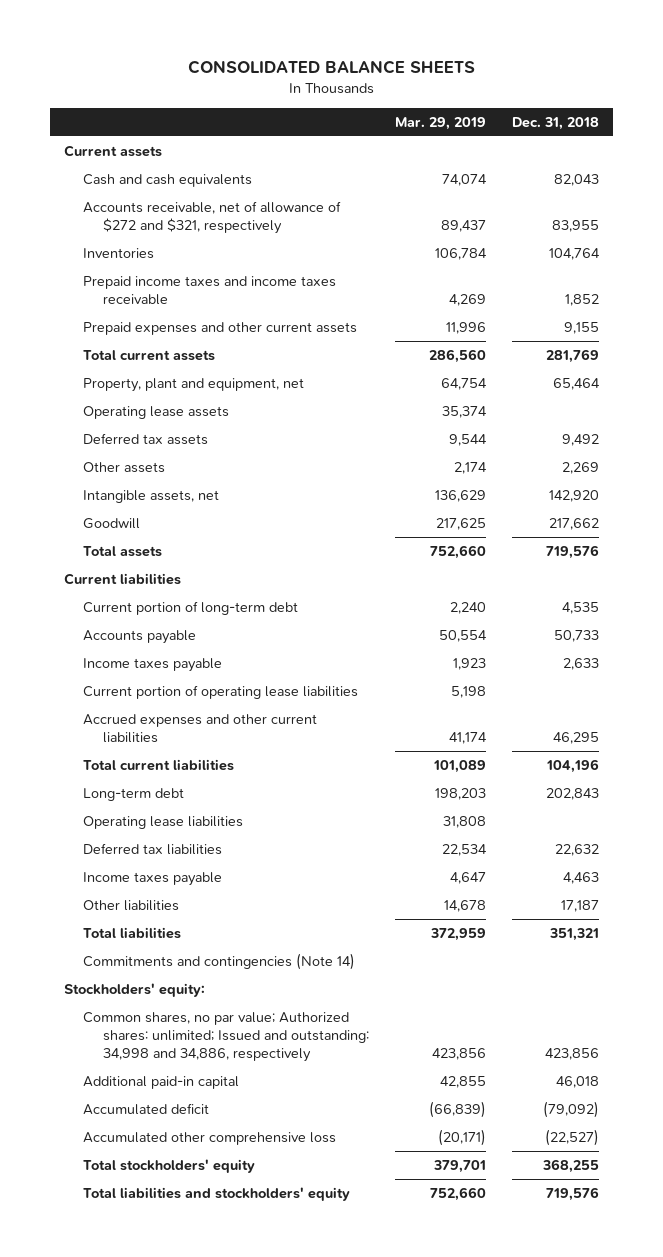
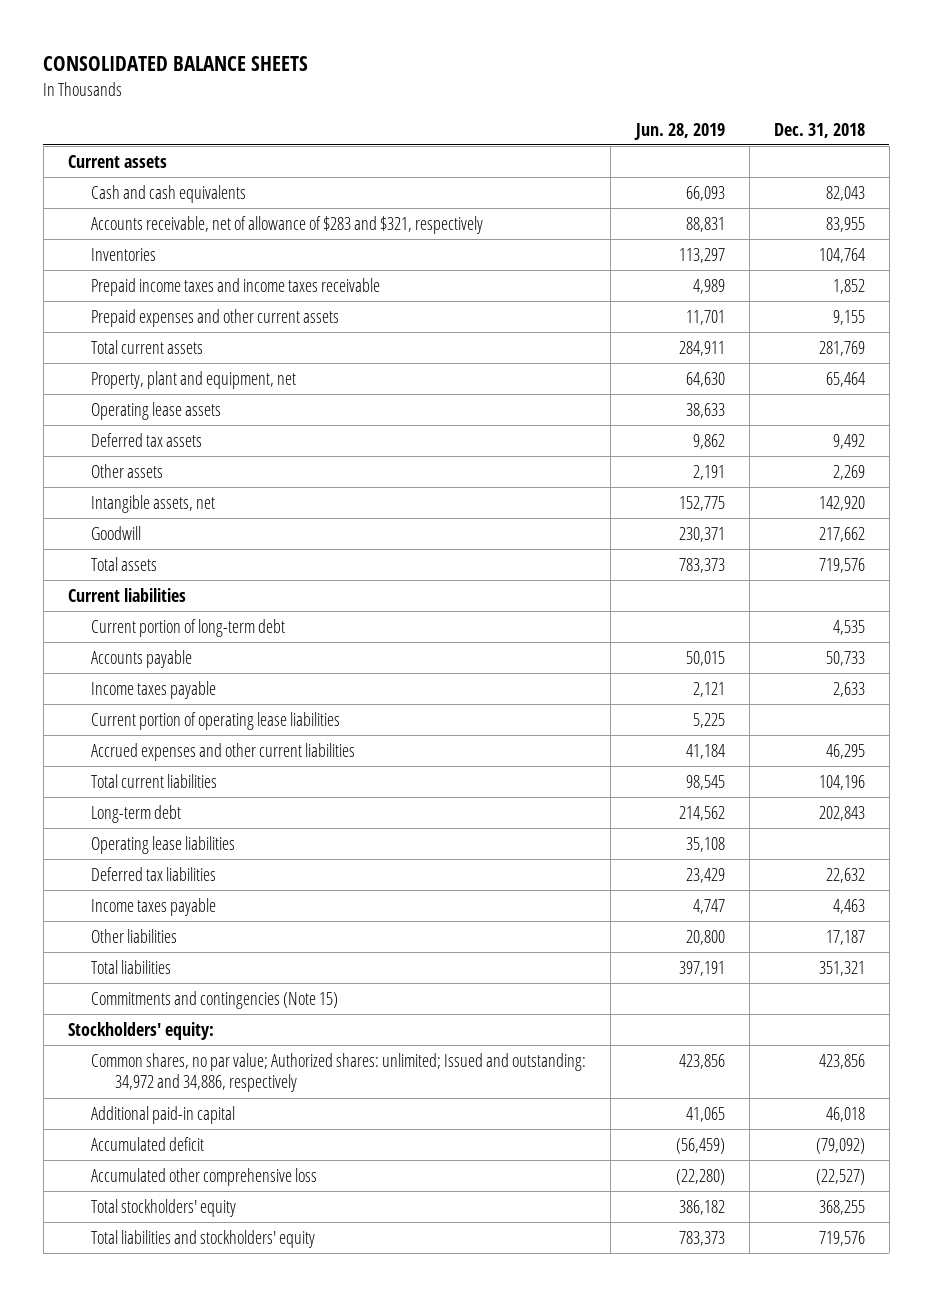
- | Mar. 29, 2019 | Dec. 31, 2018
+ | Jun. 28, 2019 | Dec. 31, 2018
- Accounts receivable, net of allowance of $272 and $321, respectively | 89,437 | 83,955
+ Accounts receivable, net of allowance of $283 and $321, respectively | 88,831 | 83,955
- Commitments and contingencies (Note 14)
+ Commitments and contingencies (Note 15)
- Common shares, no par value; Authorized shares: unlimited; Issued and outstanding: 34,998 and 34,886, respectively | 423,856 | 423,856
+ Common shares, no par value; Authorized shares: unlimited; Issued and outstanding: 34,972 and 34,886, respectively | 423,856 | 423,856

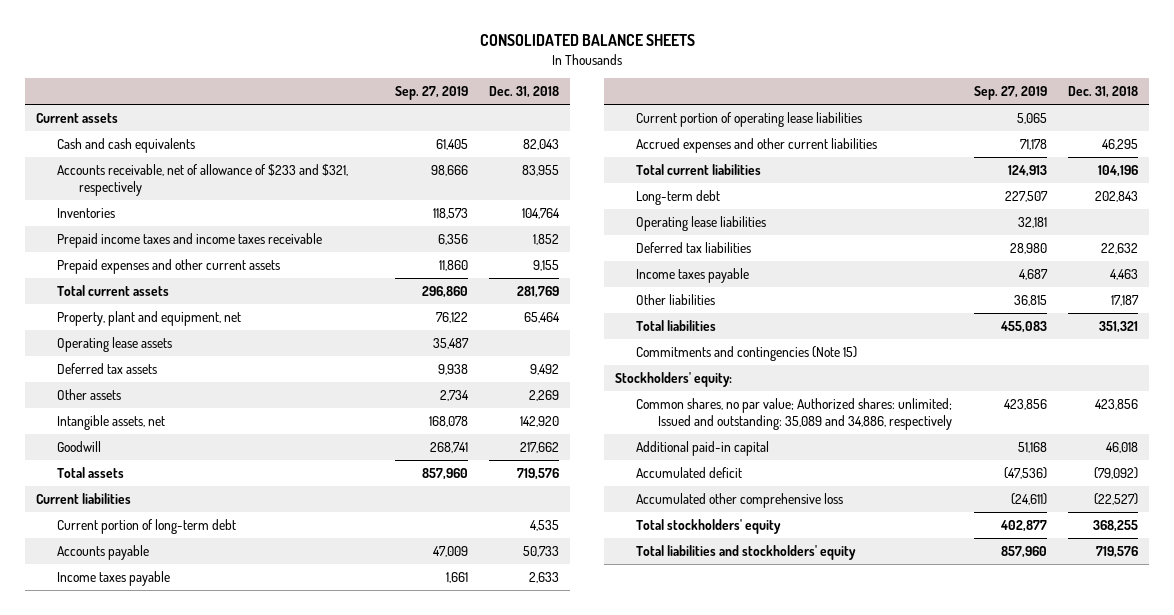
- | Jun. 28, 2019 | Dec. 31, 2018
+ | Sep. 27, 2019 | Dec. 31, 2018
- Accounts receivable, net of allowance of $283 and $321, respectively | 88,831 | 83,955
+ Accounts receivable, net of allowance of $233 and $321, respectively | 98,666 | 83,955
- Common shares, no par value; Authorized shares: unlimited; Issued and outstanding: 34,972 and 34,886, respectively | 423,856 | 423,856
+ Common shares, no par value; Authorized shares: unlimited; Issued and outstanding: 35,089 and 34,886, respectively | 423,856 | 423,856

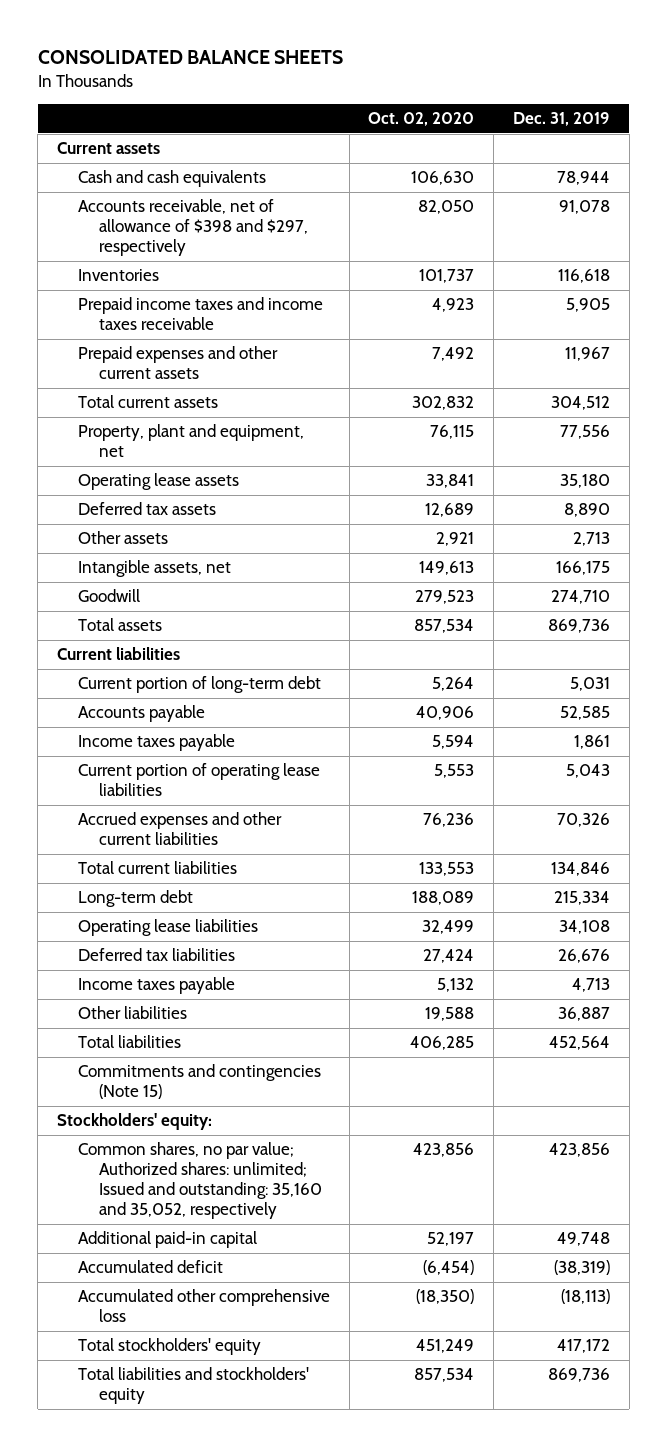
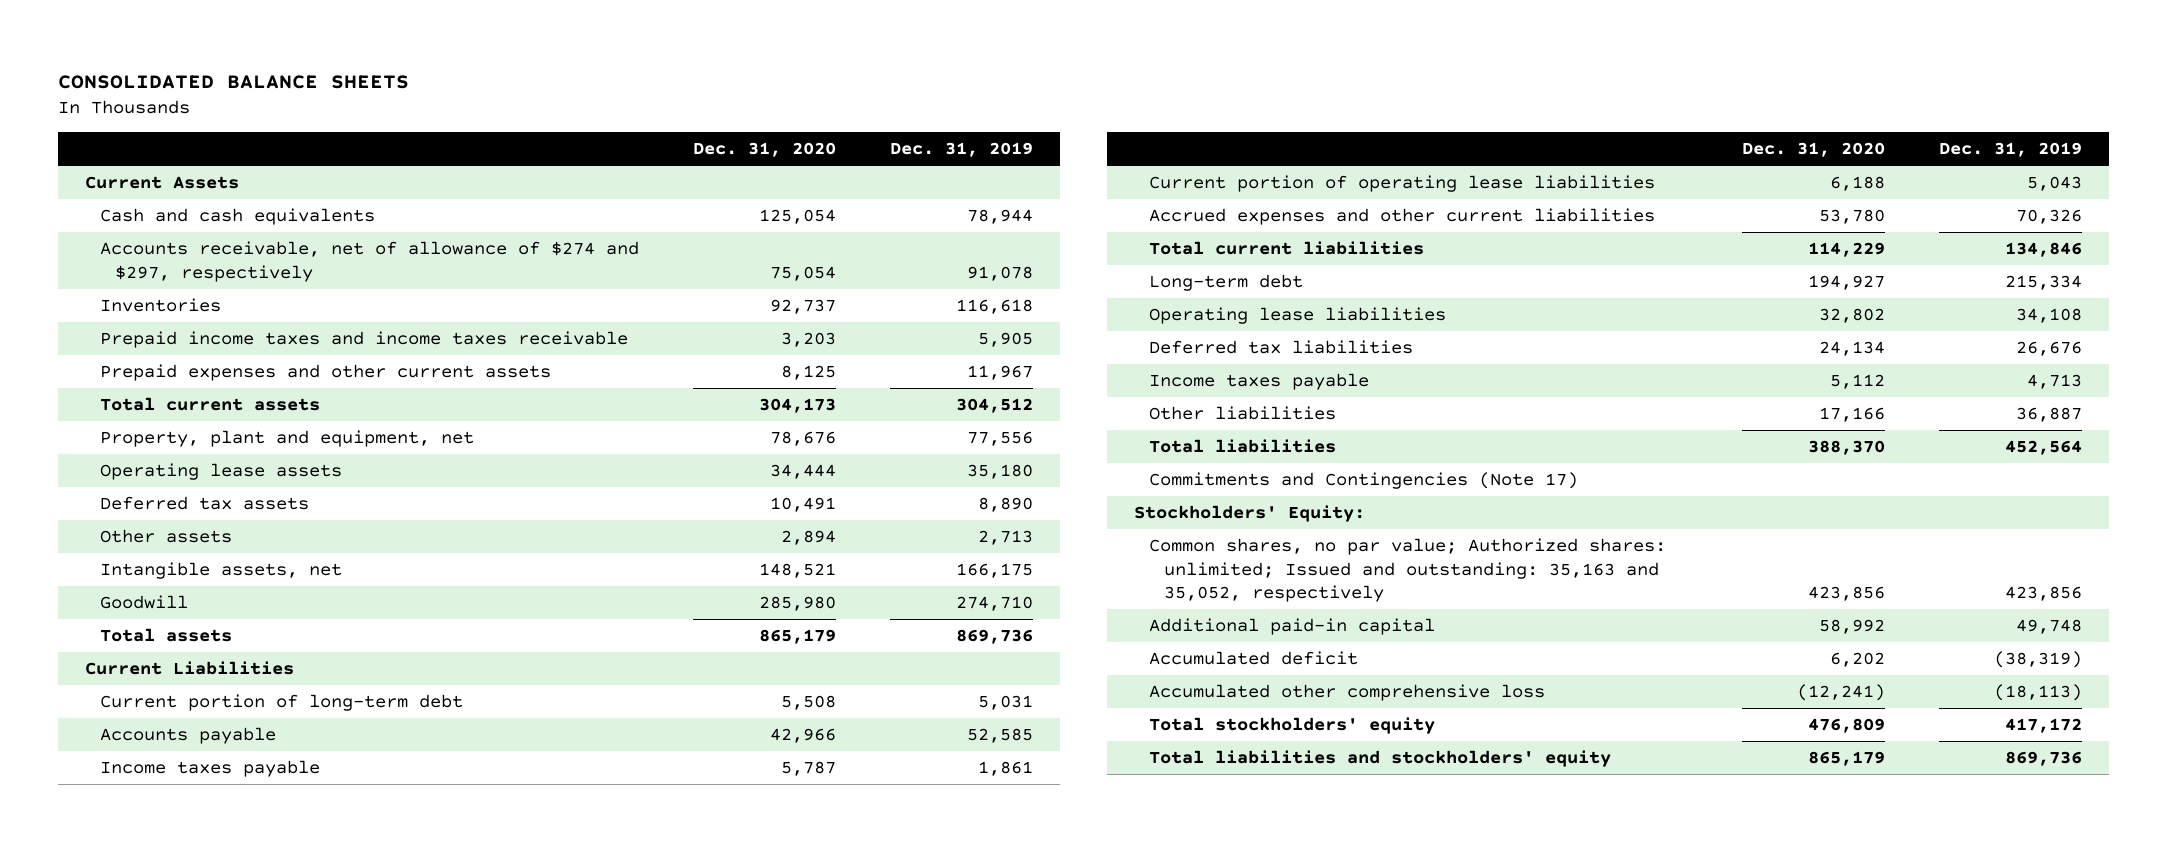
- | Oct. 02, 2020 | Dec. 31, 2019
+ | Dec. 31, 2020 | Dec. 31, 2019
- Current assets
+ Current Assets
- Accounts receivable, net of allowance of $398 and $297, respectively | 82,050 | 91,078
+ Accounts receivable, net of allowance of $274 and $297, respectively | 75,054 | 91,078
- Current liabilities
+ Current Liabilities
- Commitments and contingencies (Note 15)
- Stockholders' equity:
- Common shares, no par value; Authorized shares: unlimited; Issued and outstanding: 35,160 and 35,052, respectively | 423,856 | 423,856
+ Commitments and Contingencies (Note 17)
+ Stockholders' Equity:
+ Common shares, no par value; Authorized shares: unlimited; Issued and outstanding: 35,163 and 35,052, respectively | 423,856 | 423,856

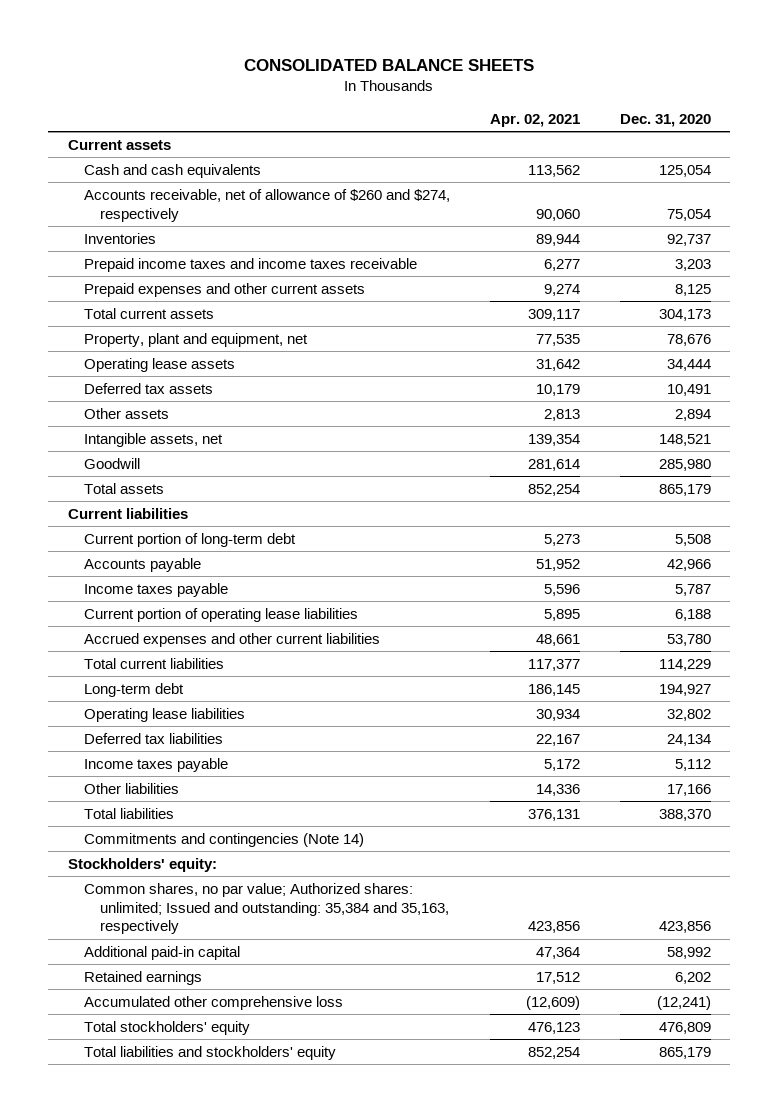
- | Dec. 31, 2020 | Dec. 31, 2019
+ | Apr. 02, 2021 | Dec. 31, 2020
- Current Assets
+ Current assets
- Accounts receivable, net of allowance of $274 and $297, respectively | 75,054 | 91,078
+ Accounts receivable, net of allowance of $260 and $274, respectively | 90,060 | 75,054
- Current Liabilities
+ Current liabilities
- Commitments and Contingencies (Note 17)
- Stockholders' Equity:
- Common shares, no par value; Authorized shares: unlimited; Issued and outstanding: 35,163 and 35,052, respectively | 423,856 | 423,856
+ Commitments and contingencies (Note 14)
+ Stockholders' equity:
+ Common shares, no par value; Authorized shares: unlimited; Issued and outstanding: 35,384 and 35,163, respectively | 423,856 | 423,856
- Accumulated deficit | 6,202 | (38,319)
+ Retained earnings | 17,512 | 6,202

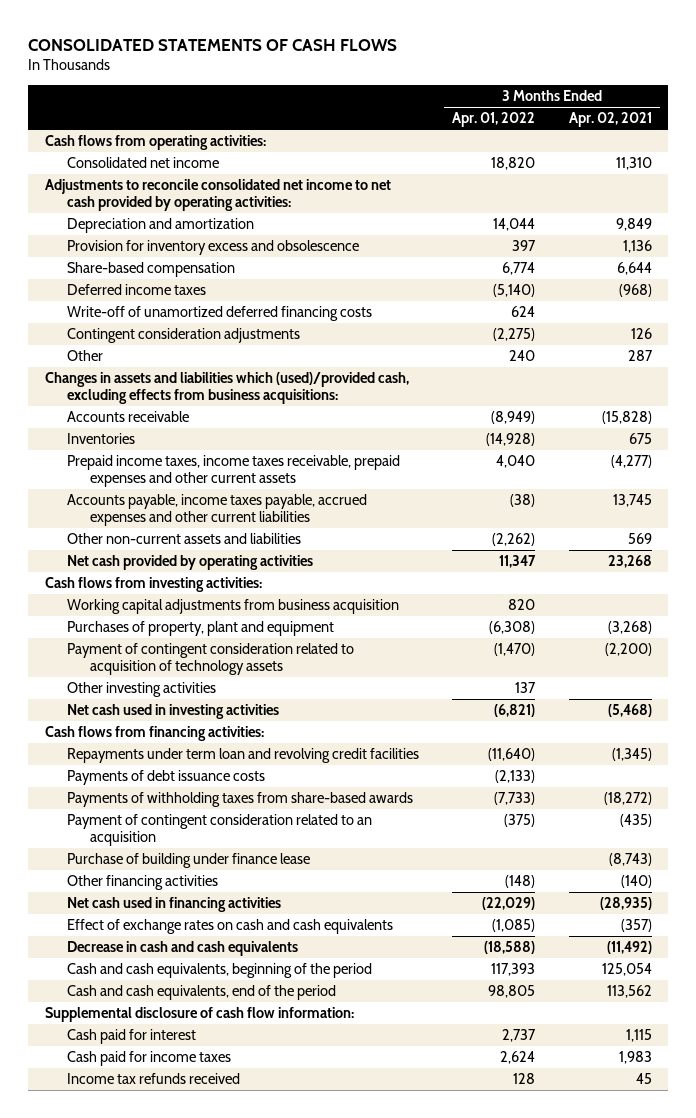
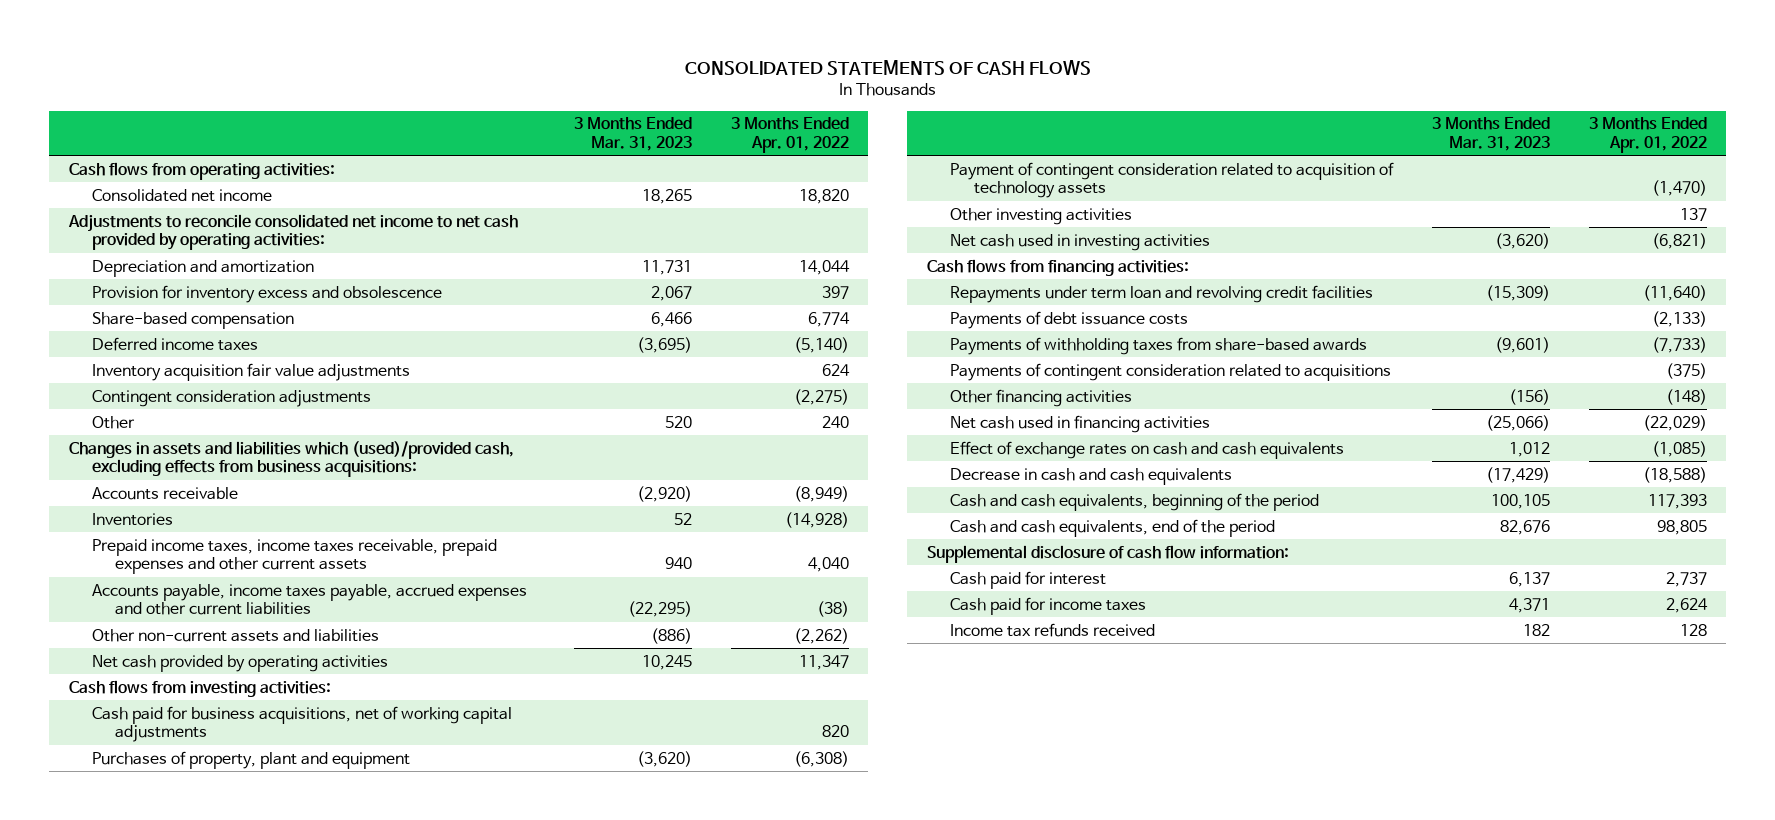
- | 3 Months Ended Apr. 01, 2022 | 3 Months Ended Apr. 02, 2021
+ | 3 Months Ended Mar. 31, 2023 | 3 Months Ended Apr. 01, 2022
- Write-off of unamortized deferred financing costs | 624 |
+ Inventory acquisition fair value adjustments | | 624
- Working capital adjustments from business acquisition | 820 |
+ Cash paid for business acquisitions, net of working capital adjustments | | 820
- Payment of contingent consideration related to an acquisition | (375) | (435)
- Purchase of building under finance lease | | (8,743)
+ Payments of contingent consideration related to acquisitions | | (375)

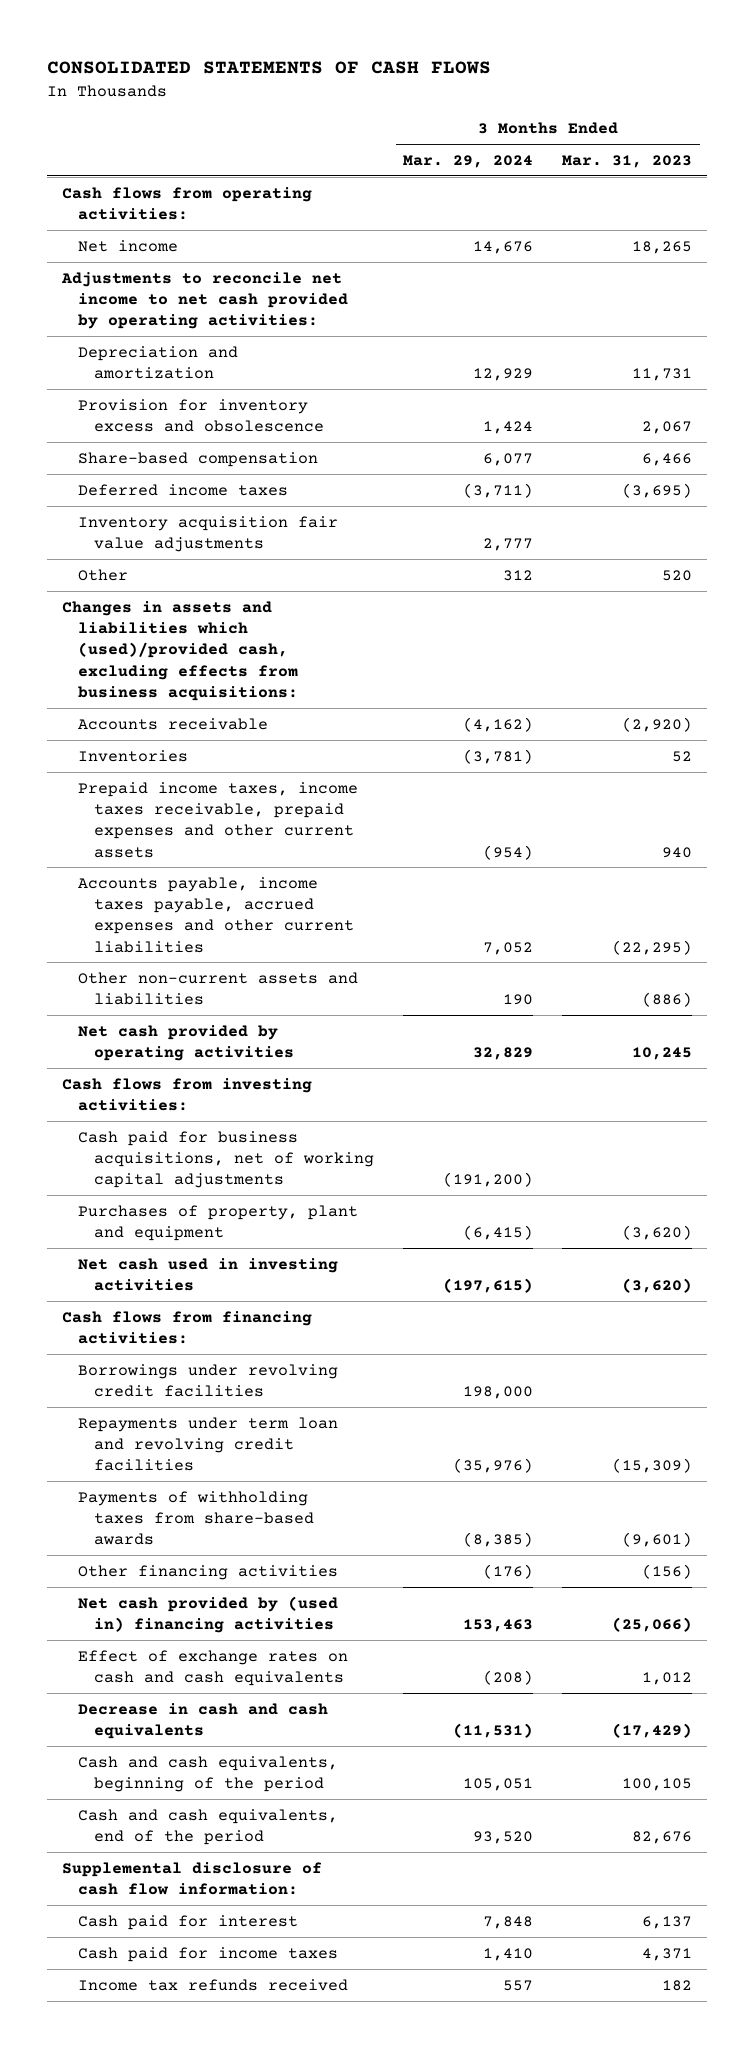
- | 3 Months Ended Mar. 31, 2023 | 3 Months Ended Apr. 01, 2022
+ | 3 Months Ended Mar. 29, 2024 | 3 Months Ended Mar. 31, 2023
- Consolidated net income | 18,265 | 18,820
- Adjustments to reconcile consolidated net income to net cash provided by operating activities:
+ Net income | 14,676 | 18,265
+ Adjustments to reconcile net income to net cash provided by operating activities:
- Contingent consideration adjustments | | (2,275)
- Payment of contingent consideration related to acquisition of technology assets | | (1,470)
- Other investing activities | | 137
+ Borrowings under revolving credit facilities | 198,000 |
- Payments of debt issuance costs | | (2,133)
- Payments of contingent consideration related to acquisitions | | (375)
- Net cash used in financing activities | (25,066) | (22,029)
+ Net cash provided by (used in) financing activities | 153,463 | (25,066)

